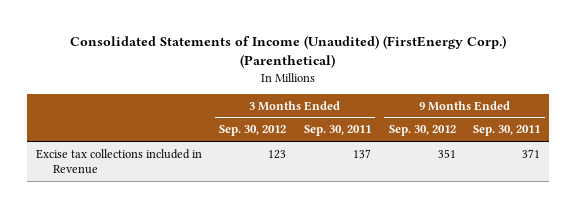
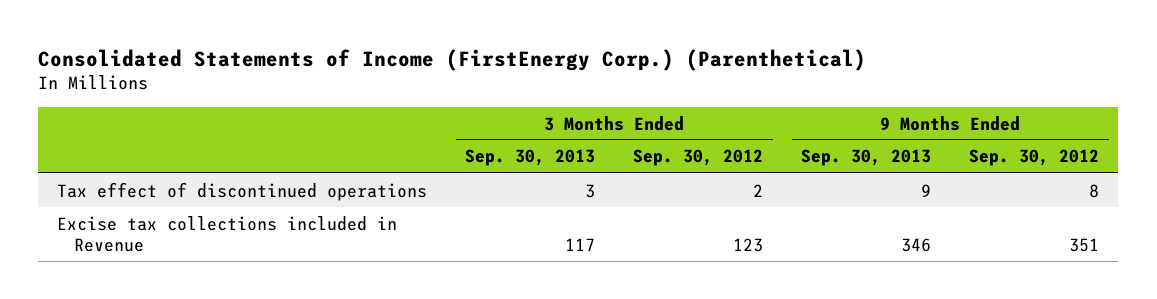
- Consolidated Statements of Income (Unaudited) (FirstEnergy Corp.) (Parenthetical)
+ Consolidated Statements of Income (FirstEnergy Corp.) (Parenthetical)
- | 3 Months Ended Sep. 30, 2012 | 3 Months Ended Sep. 30, 2011 | 9 Months Ended Sep. 30, 2012 | 9 Months Ended Sep. 30, 2011
+ | 3 Months Ended Sep. 30, 2013 | 3 Months Ended Sep. 30, 2012 | 9 Months Ended Sep. 30, 2013 | 9 Months Ended Sep. 30, 2012
+ Tax effect of discontinued operations | 3 | 2 | 9 | 8

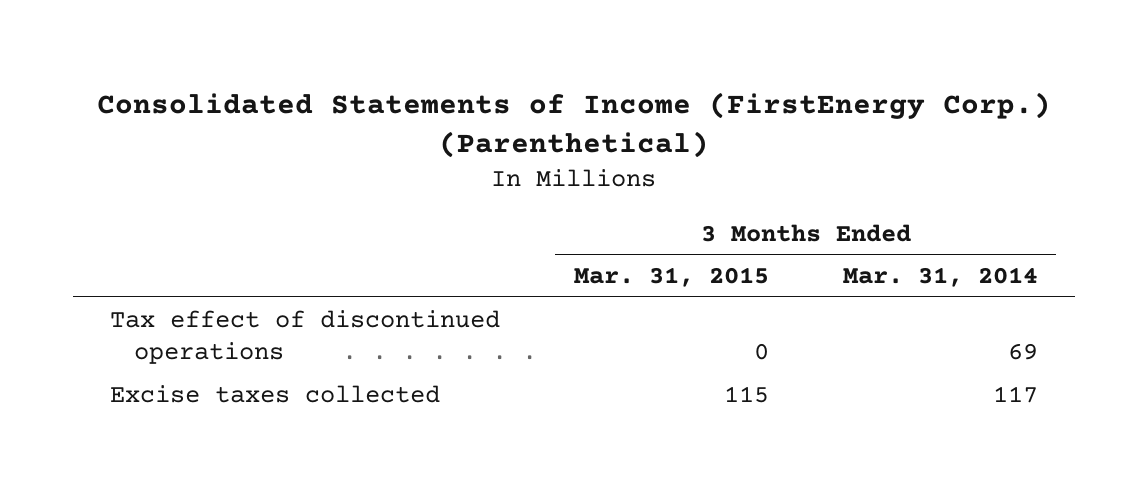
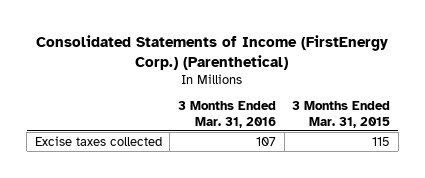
- | 3 Months Ended Mar. 31, 2015 | 3 Months Ended Mar. 31, 2014
+ | 3 Months Ended Mar. 31, 2016 | 3 Months Ended Mar. 31, 2015
- Tax effect of discontinued operations | 0 | 69

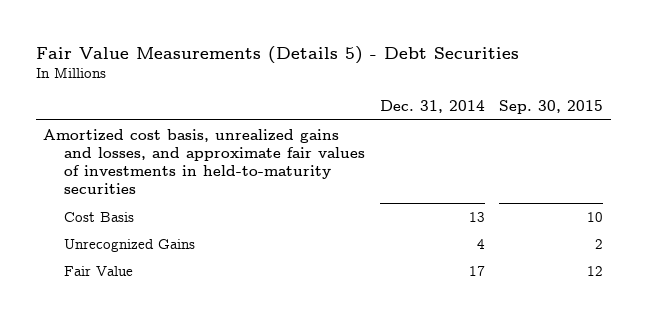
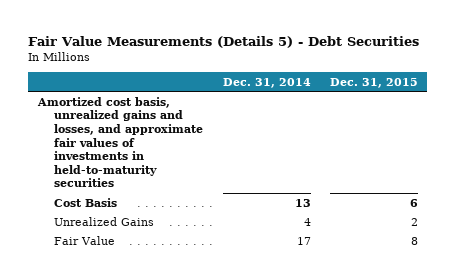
- | Dec. 31, 2014 | Sep. 30, 2015
+ | Dec. 31, 2014 | Dec. 31, 2015
- Unrecognized Gains | 4 | 2
+ Unrealized Gains | 4 | 2

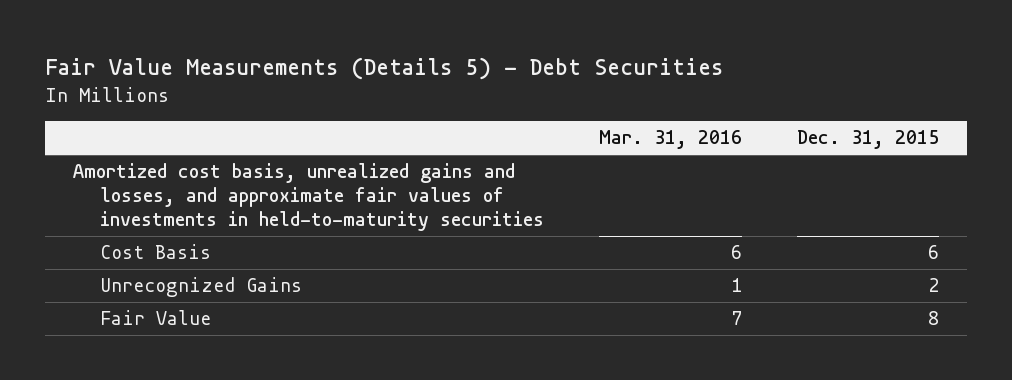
- | Dec. 31, 2014 | Dec. 31, 2015
+ | Mar. 31, 2016 | Dec. 31, 2015
- Unrealized Gains | 4 | 2
+ Unrecognized Gains | 1 | 2

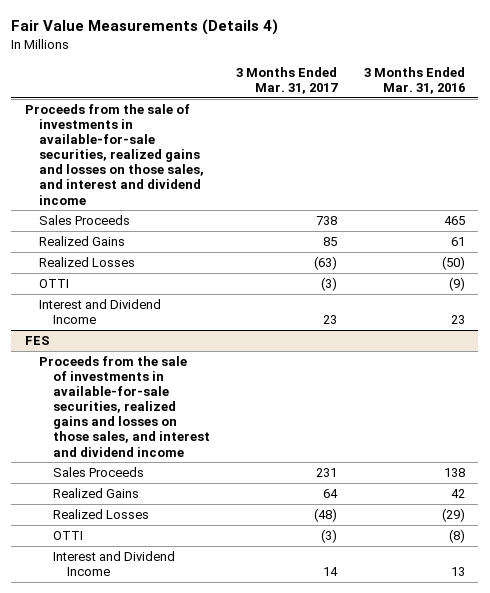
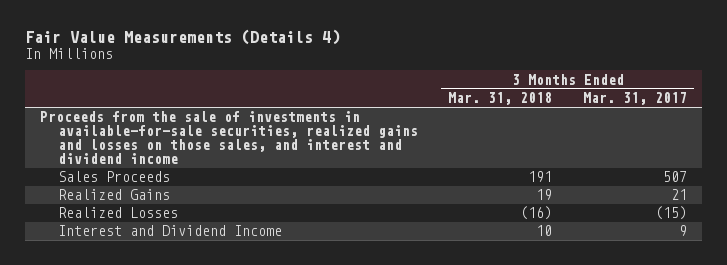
- | 3 Months Ended Mar. 31, 2017 | 3 Months Ended Mar. 31, 2016
+ | 3 Months Ended Mar. 31, 2018 | 3 Months Ended Mar. 31, 2017
- Sales Proceeds | 738 | 465
- Realized Gains | 85 | 61
- Realized Losses | (63) | (50)
- OTTI | (3) | (9)
- Interest and Dividend Income | 23 | 23
- FES
- Proceeds from the sale of investments in available-for-sale securities, realized gains and losses on those sales, and interest and dividend income
- Sales Proceeds | 231 | 138
- Realized Gains | 64 | 42
- Realized Losses | (48) | (29)
- OTTI | (3) | (8)
- Interest and Dividend Income | 14 | 13
+ Sales Proceeds | 191 | 507
+ Realized Gains | 19 | 21
+ Realized Losses | (16) | (15)
+ Interest and Dividend Income | 10 | 9

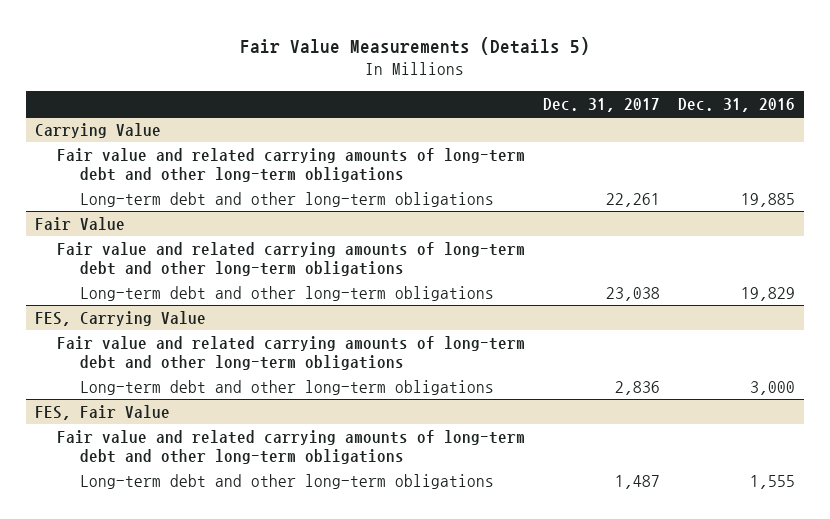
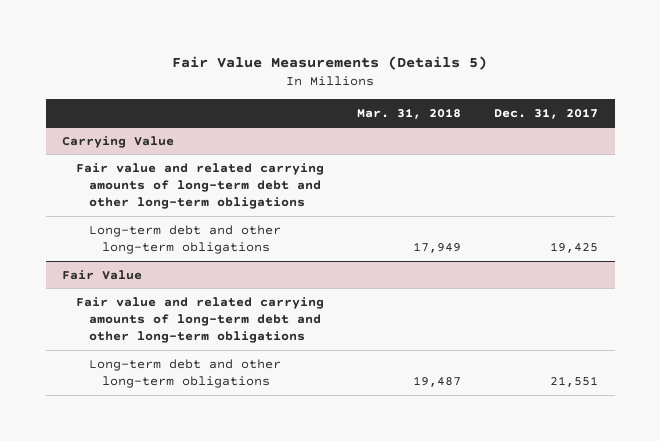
- | Dec. 31, 2017 | Dec. 31, 2016
+ | Mar. 31, 2018 | Dec. 31, 2017
@ Carrying Value
- Long-term debt and other long-term obligations | 22,261 | 19,885
+ Long-term debt and other long-term obligations | 17,949 | 19,425
@ Fair Value
- Long-term debt and other long-term obligations | 23,038 | 19,829
- FES, Carrying Value
- Fair value and related carrying amounts of long-term debt and other long-term obligations
- Long-term debt and other long-term obligations | 2,836 | 3,000
- FES, Fair Value
- Fair value and related carrying amounts of long-term debt and other long-term obligations
- Long-term debt and other long-term obligations | 1,487 | 1,555
@ Fair Value
+ Long-term debt and other long-term obligations | 19,487 | 21,551

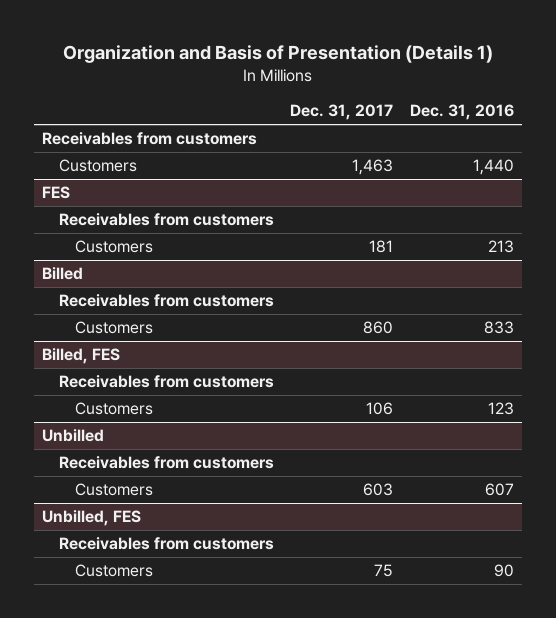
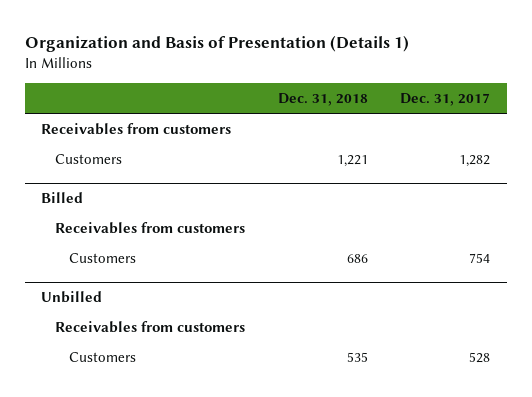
- | Dec. 31, 2017 | Dec. 31, 2016
+ | Dec. 31, 2018 | Dec. 31, 2017
- Customers | 1,463 | 1,440
- FES
- Receivables from customers
- Customers | 181 | 213
+ Customers | 1,221 | 1,282
@ Billed
- Customers | 860 | 833
- Billed, FES
- Receivables from customers
- Customers | 106 | 123
@ Billed
+ Customers | 686 | 754
@ Unbilled
- Customers | 603 | 607
- Unbilled, FES
- Receivables from customers
- Customers | 75 | 90
@ Unbilled
+ Customers | 535 | 528

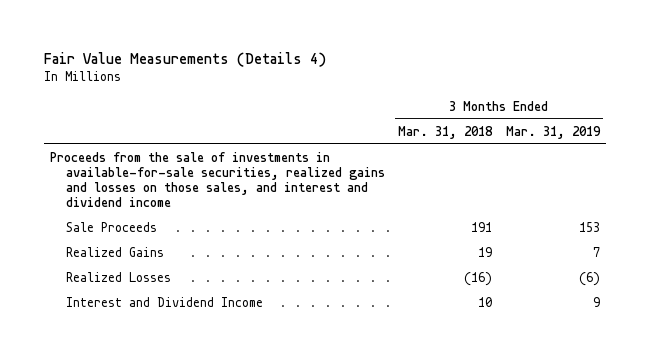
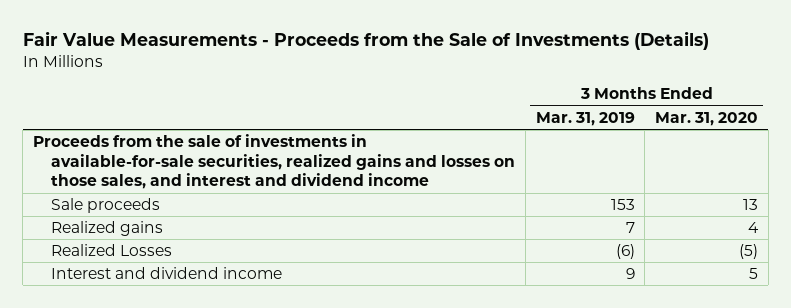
- Fair Value Measurements (Details 4)
+ Fair Value Measurements - Proceeds from the Sale of Investments (Details)
- | 3 Months Ended Mar. 31, 2018 | 3 Months Ended Mar. 31, 2019
+ | 3 Months Ended Mar. 31, 2019 | 3 Months Ended Mar. 31, 2020
- Sale Proceeds | 191 | 153
- Realized Gains | 19 | 7
+ Sale proceeds | 153 | 13
+ Realized gains | 7 | 4
- Interest and Dividend Income | 10 | 9
+ Interest and dividend income | 9 | 5

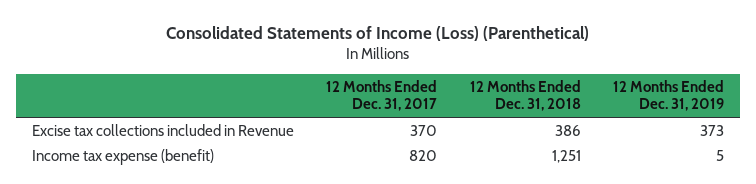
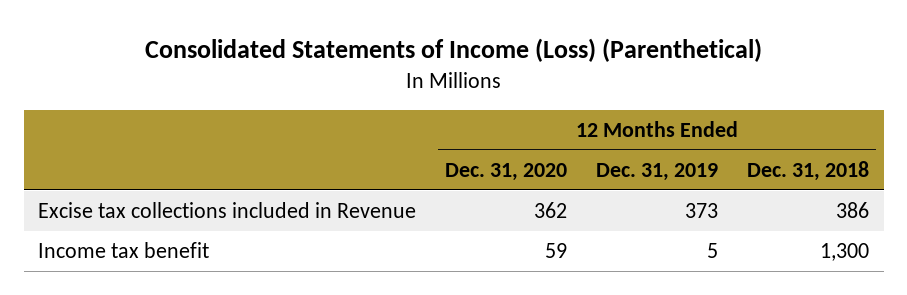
- | 12 Months Ended Dec. 31, 2017 | 12 Months Ended Dec. 31, 2018 | 12 Months Ended Dec. 31, 2019
+ | 12 Months Ended Dec. 31, 2020 | 12 Months Ended Dec. 31, 2019 | 12 Months Ended Dec. 31, 2018
- Income tax expense (benefit) | 820 | 1,251 | 5
+ Income tax benefit | 59 | 5 | 1,300

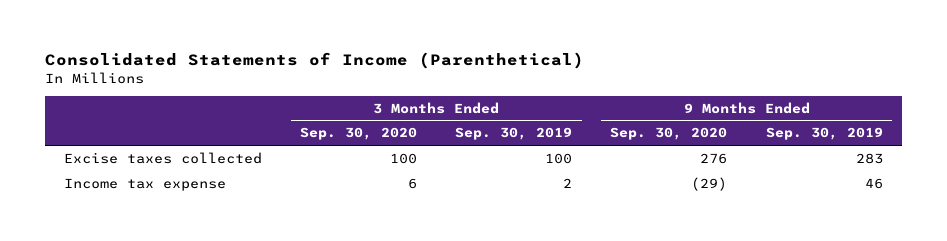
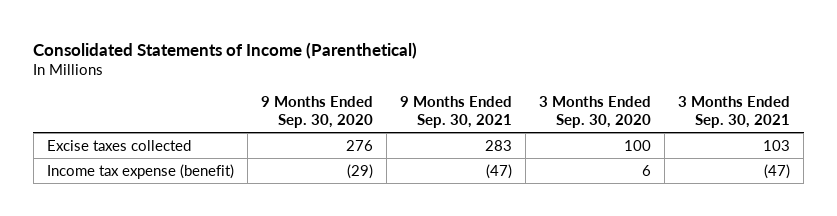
- | 3 Months Ended Sep. 30, 2020 | 3 Months Ended Sep. 30, 2019 | 9 Months Ended Sep. 30, 2020 | 9 Months Ended Sep. 30, 2019
+ | 9 Months Ended Sep. 30, 2020 | 9 Months Ended Sep. 30, 2021 | 3 Months Ended Sep. 30, 2020 | 3 Months Ended Sep. 30, 2021
- Income tax expense | 6 | 2 | (29) | 46
+ Income tax expense (benefit) | (29) | (47) | 6 | (47)

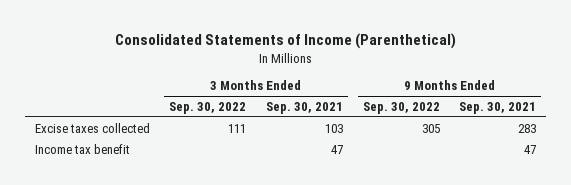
- | 9 Months Ended Sep. 30, 2020 | 9 Months Ended Sep. 30, 2021 | 3 Months Ended Sep. 30, 2020 | 3 Months Ended Sep. 30, 2021
+ | 3 Months Ended Sep. 30, 2022 | 3 Months Ended Sep. 30, 2021 | 9 Months Ended Sep. 30, 2022 | 9 Months Ended Sep. 30, 2021
- Income tax expense (benefit) | (29) | (47) | 6 | (47)
+ Income tax benefit | | 47 | | 47

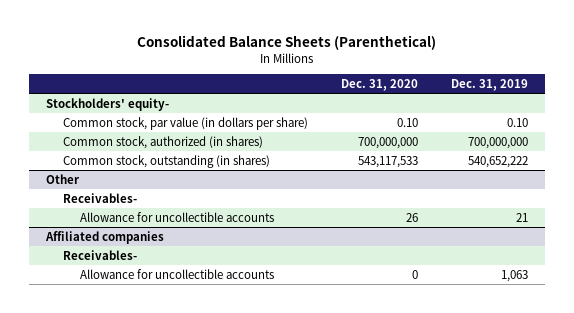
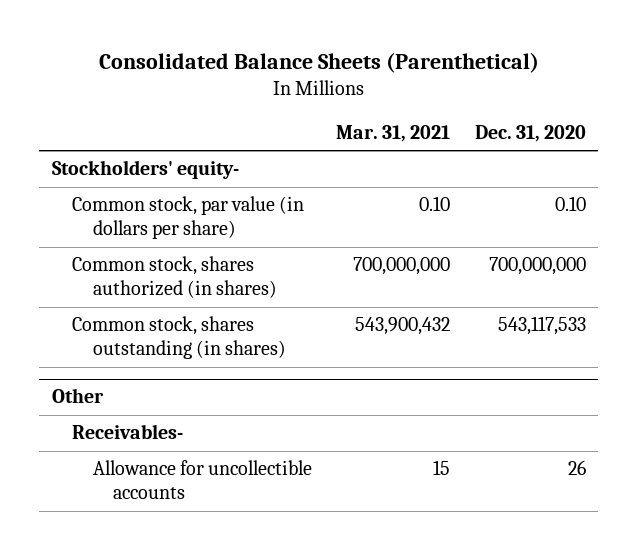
- | Dec. 31, 2020 | Dec. 31, 2019
+ | Mar. 31, 2021 | Dec. 31, 2020
- Common stock, authorized (in shares) | 700,000,000 | 700,000,000
- Common stock, outstanding (in shares) | 543,117,533 | 540,652,222
+ Common stock, shares authorized (in shares) | 700,000,000 | 700,000,000
+ Common stock, shares outstanding (in shares) | 543,900,432 | 543,117,533
- Affiliated companies
- Receivables-
- Allowance for uncollectible accounts | 0 | 1,063

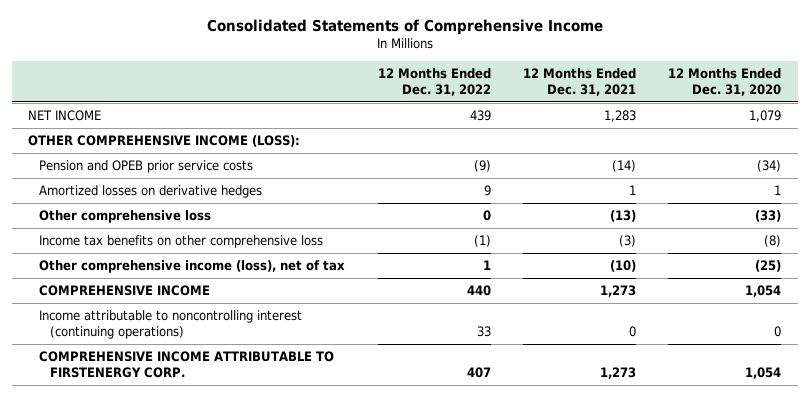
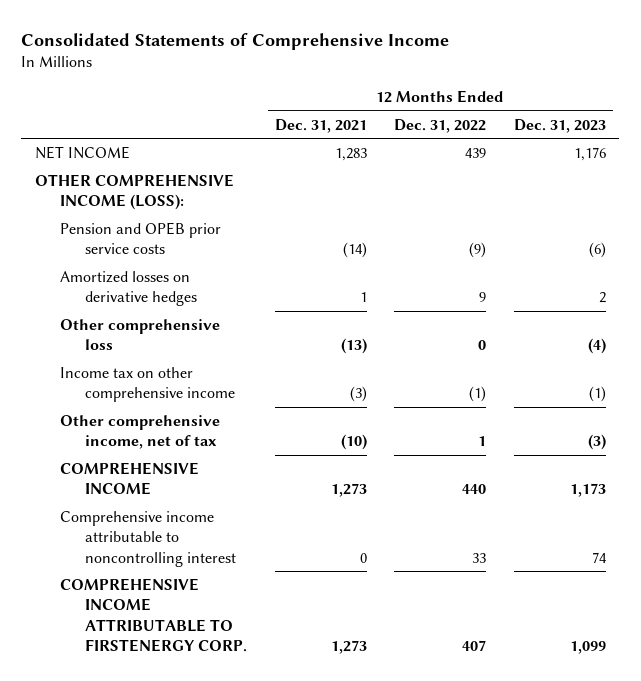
- | 12 Months Ended Dec. 31, 2022 | 12 Months Ended Dec. 31, 2021 | 12 Months Ended Dec. 31, 2020
+ | 12 Months Ended Dec. 31, 2021 | 12 Months Ended Dec. 31, 2022 | 12 Months Ended Dec. 31, 2023
- Income tax benefits on other comprehensive loss | (1) | (3) | (8)
- Other comprehensive income (loss), net of tax | 1 | (10) | (25)
+ Income tax on other comprehensive income | (3) | (1) | (1)
+ Other comprehensive income, net of tax | (10) | 1 | (3)
- Income attributable to noncontrolling interest (continuing operations) | 33 | 0 | 0
+ Comprehensive income attributable to noncontrolling interest | 0 | 33 | 74

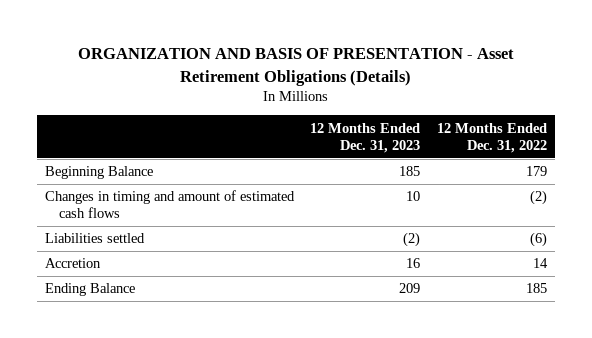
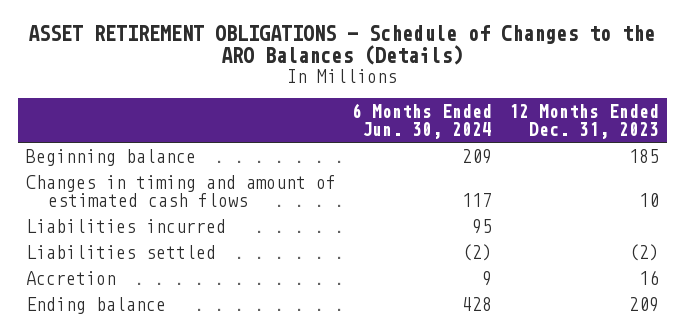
- ORGANIZATION AND BASIS OF PRESENTATION - Asset Retirement Obligations (Details)
+ ASSET RETIREMENT OBLIGATIONS - Schedule of Changes to the ARO Balances (Details)
- | 12 Months Ended Dec. 31, 2023 | 12 Months Ended Dec. 31, 2022
+ | 6 Months Ended Jun. 30, 2024 | 12 Months Ended Dec. 31, 2023
- Beginning Balance | 185 | 179
+ Beginning balance | 209 | 185
+ Liabilities incurred | 95 |
- Ending Balance | 209 | 185
+ Ending balance | 428 | 209

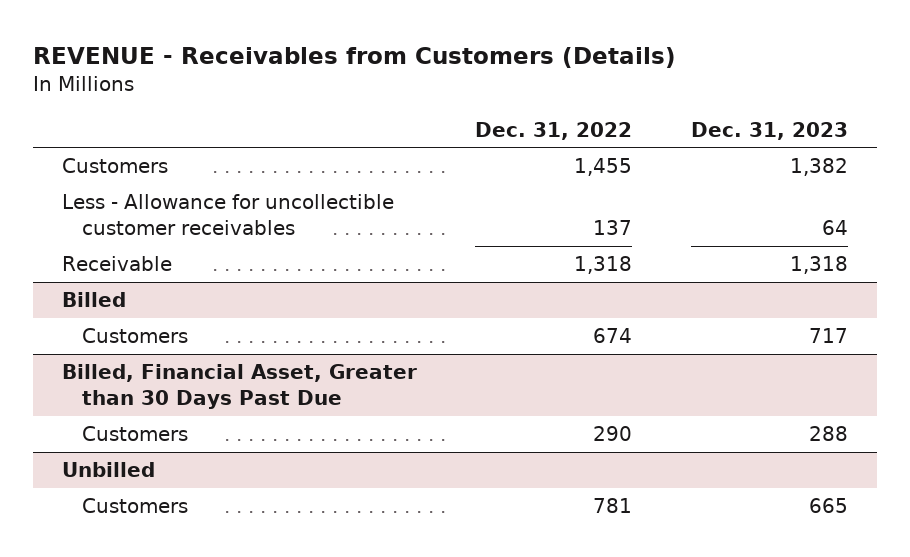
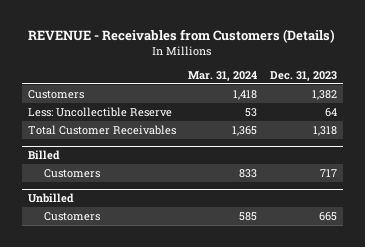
- | Dec. 31, 2022 | Dec. 31, 2023
+ | Mar. 31, 2024 | Dec. 31, 2023
- Less - Allowance for uncollectible customer receivables | 137 | 64
- Receivable | 1,318 | 1,318
+ Less: Uncollectible Reserve | 53 | 64
+ Total Customer Receivables | 1,365 | 1,318
- Billed, Financial Asset, Greater than 30 Days Past Due
- Customers | 290 | 288

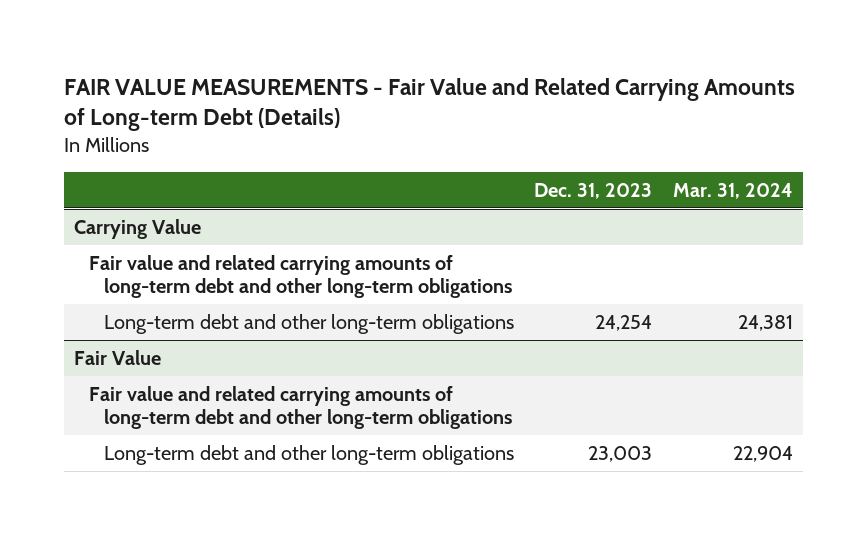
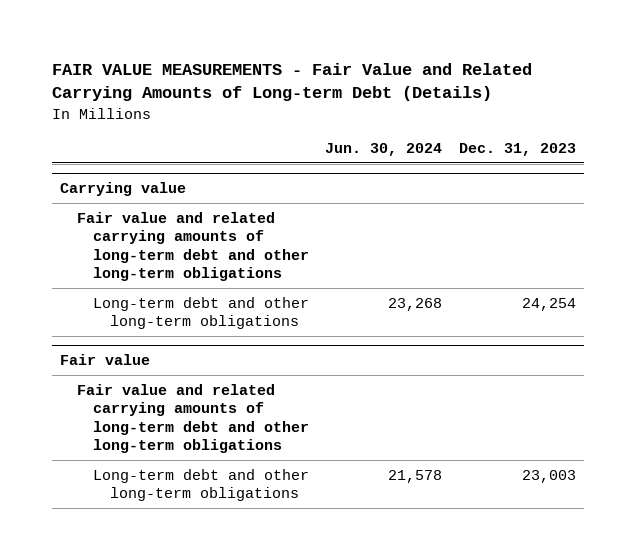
- | Dec. 31, 2023 | Mar. 31, 2024
+ | Jun. 30, 2024 | Dec. 31, 2023
- Carrying Value
+ Carrying value
- Fair Value
+ Fair value

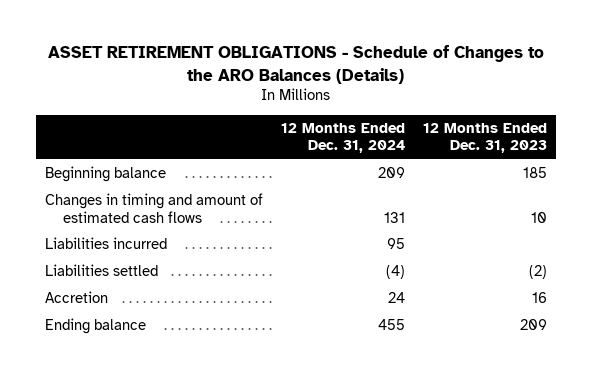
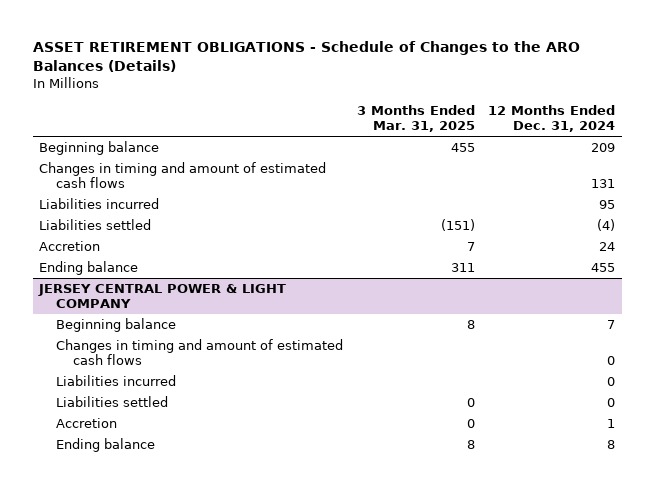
- | 12 Months Ended Dec. 31, 2024 | 12 Months Ended Dec. 31, 2023
+ | 3 Months Ended Mar. 31, 2025 | 12 Months Ended Dec. 31, 2024
+ JERSEY CENTRAL POWER & LIGHT COMPANY
+ Beginning balance | 8 | 7
+ Changes in timing and amount of estimated cash flows | | 0
+ Liabilities incurred | | 0
+ Liabilities settled | 0 | 0
+ Accretion | 0 | 1
+ Ending balance | 8 | 8

